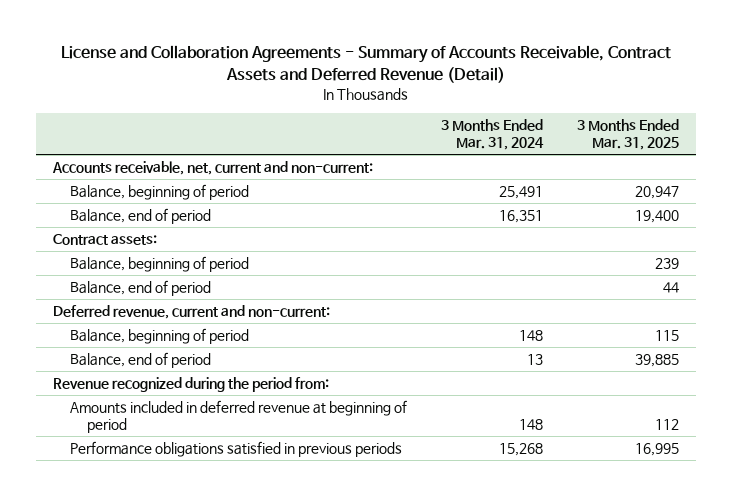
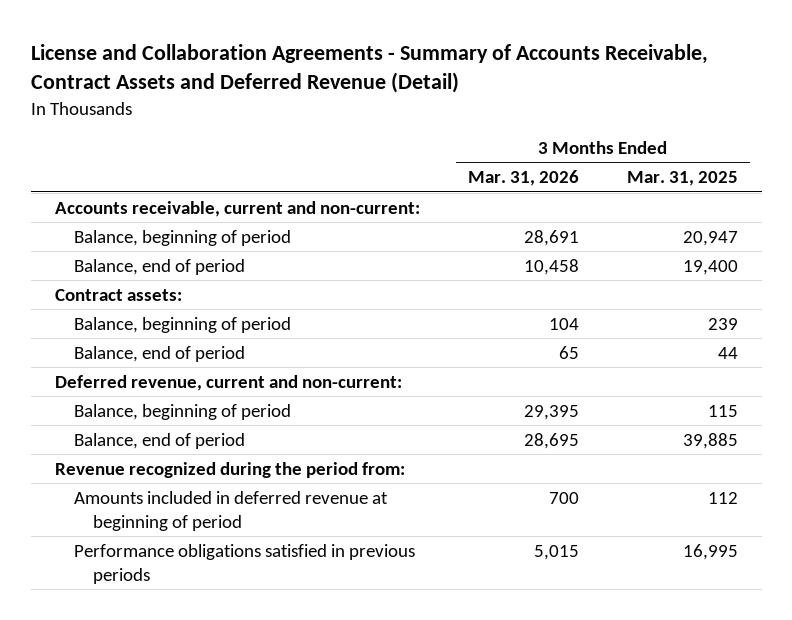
- | 3 Months Ended Mar. 31, 2024 | 3 Months Ended Mar. 31, 2025
+ | 3 Months Ended Mar. 31, 2026 | 3 Months Ended Mar. 31, 2025
- Accounts receivable, net, current and non-current:
+ Accounts receivable, current and non-current:

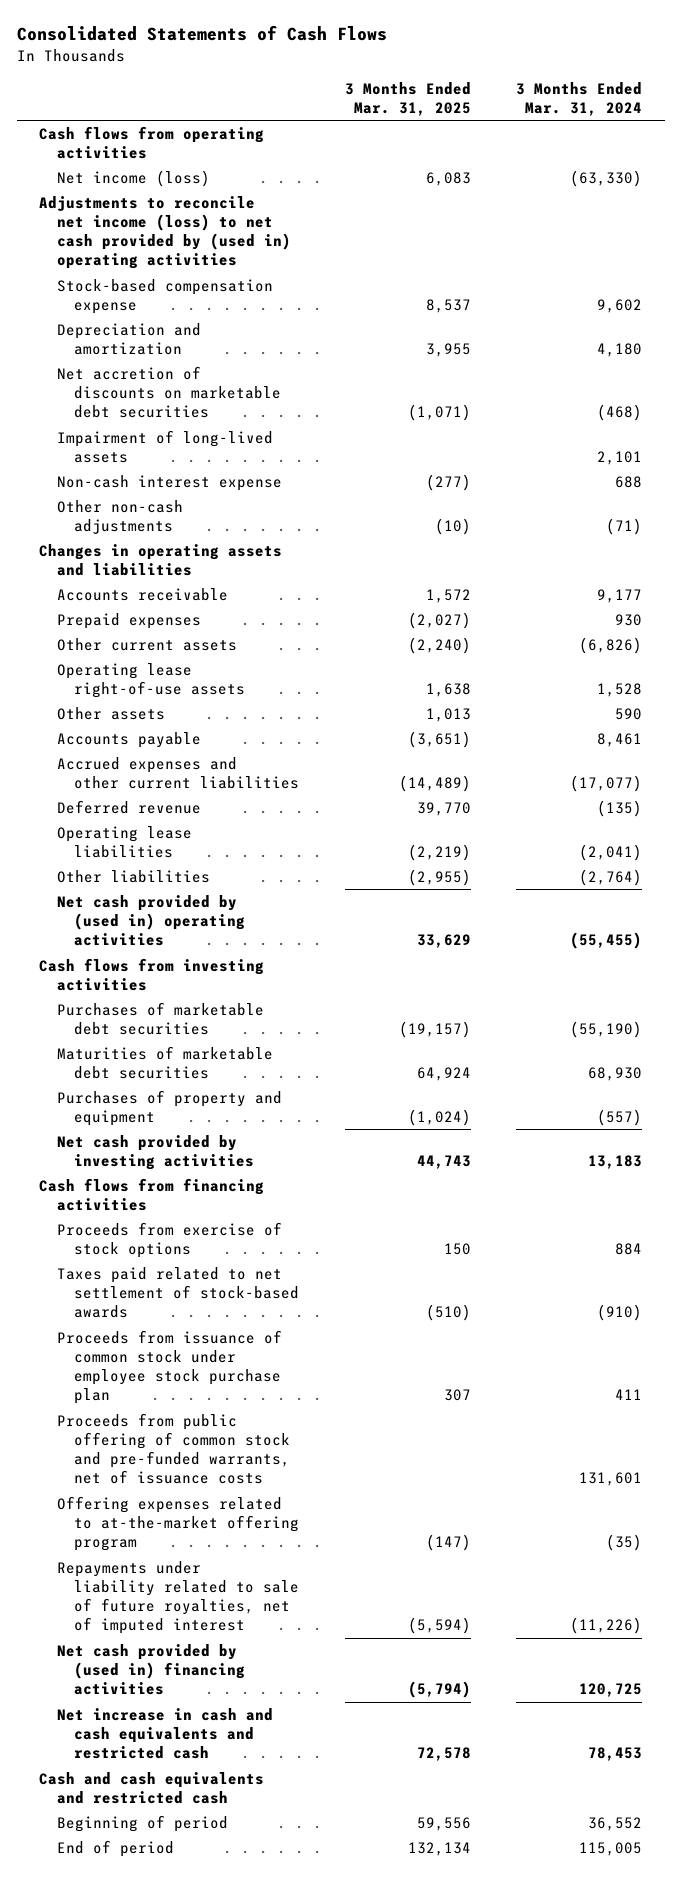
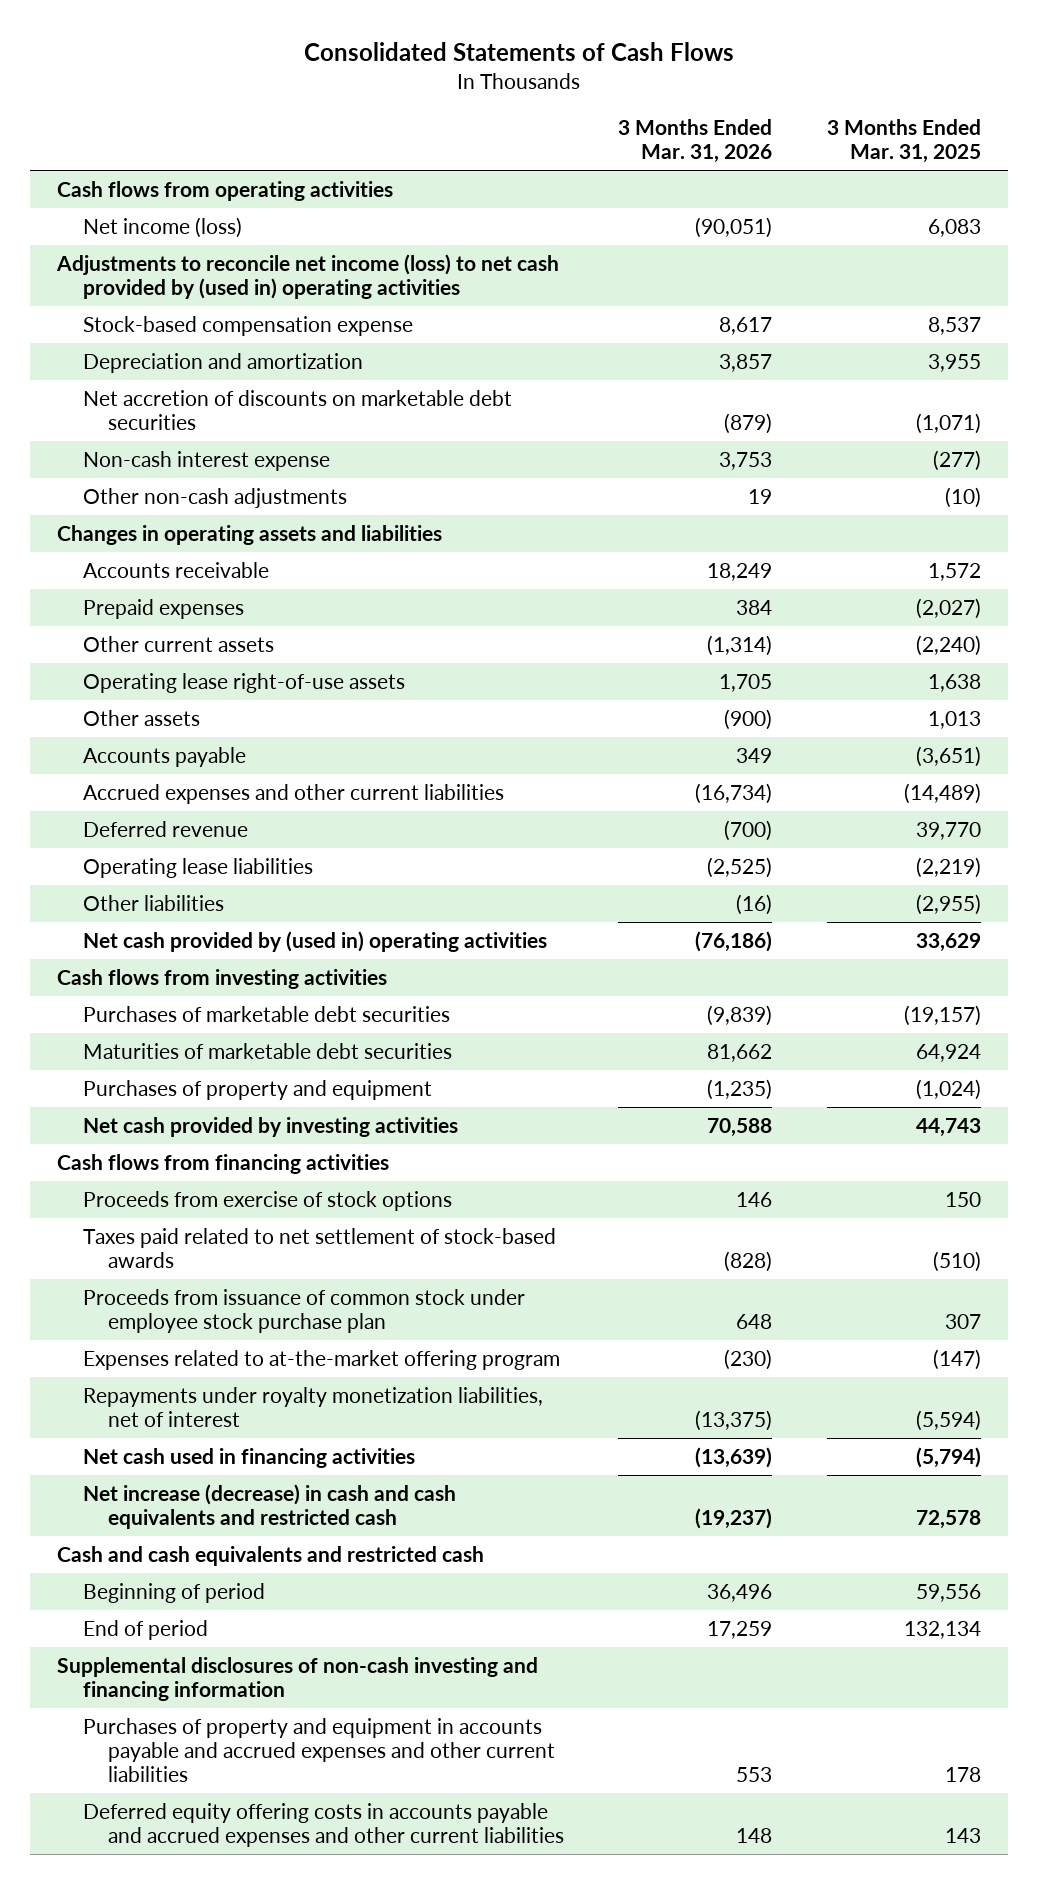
- | 3 Months Ended Mar. 31, 2025 | 3 Months Ended Mar. 31, 2024
+ | 3 Months Ended Mar. 31, 2026 | 3 Months Ended Mar. 31, 2025
- Impairment of long-lived assets | | 2,101
- Proceeds from public offering of common stock and pre-funded warrants, net of issuance costs | | 131,601
- Offering expenses related to at-the-market offering program | (147) | (35)
- Repayments under liability related to sale of future royalties, net of imputed interest | (5,594) | (11,226)
- Net cash provided by (used in) financing activities | (5,794) | 120,725
- Net increase in cash and cash equivalents and restricted cash | 72,578 | 78,453
+ Expenses related to at-the-market offering program | (230) | (147)
+ Repayments under royalty monetization liabilities, net of interest | (13,375) | (5,594)
+ Net cash used in financing activities | (13,639) | (5,794)
+ Net increase (decrease) in cash and cash equivalents and restricted cash | (19,237) | 72,578
+ Supplemental disclosures of non-cash investing and financing information
+ Purchases of property and equipment in accounts payable and accrued expenses and other current liabilities | 553 | 178
+ Deferred equity offering costs in accounts payable and accrued expenses and other current liabilities | 148 | 143

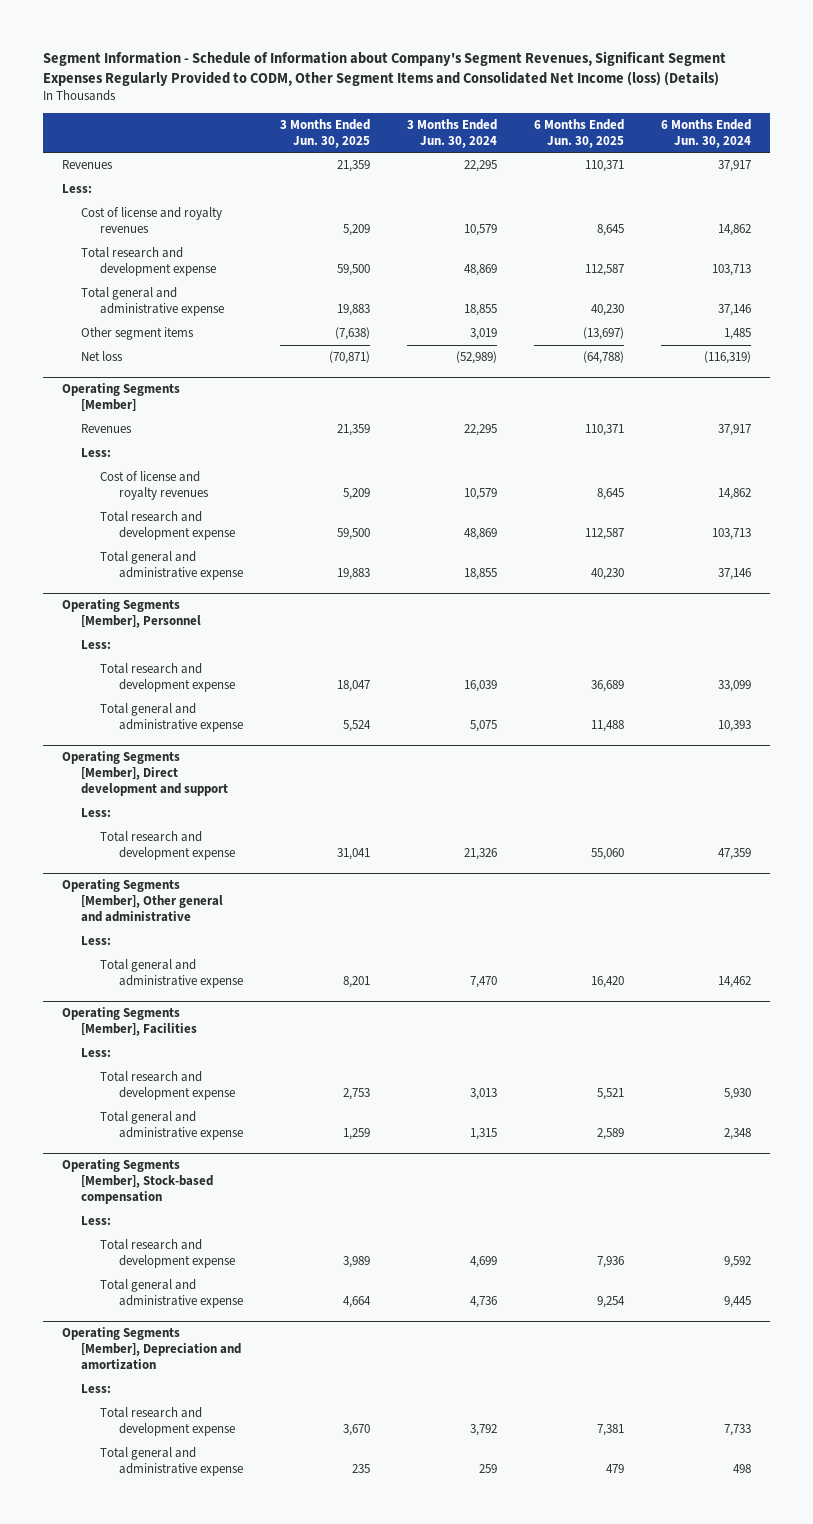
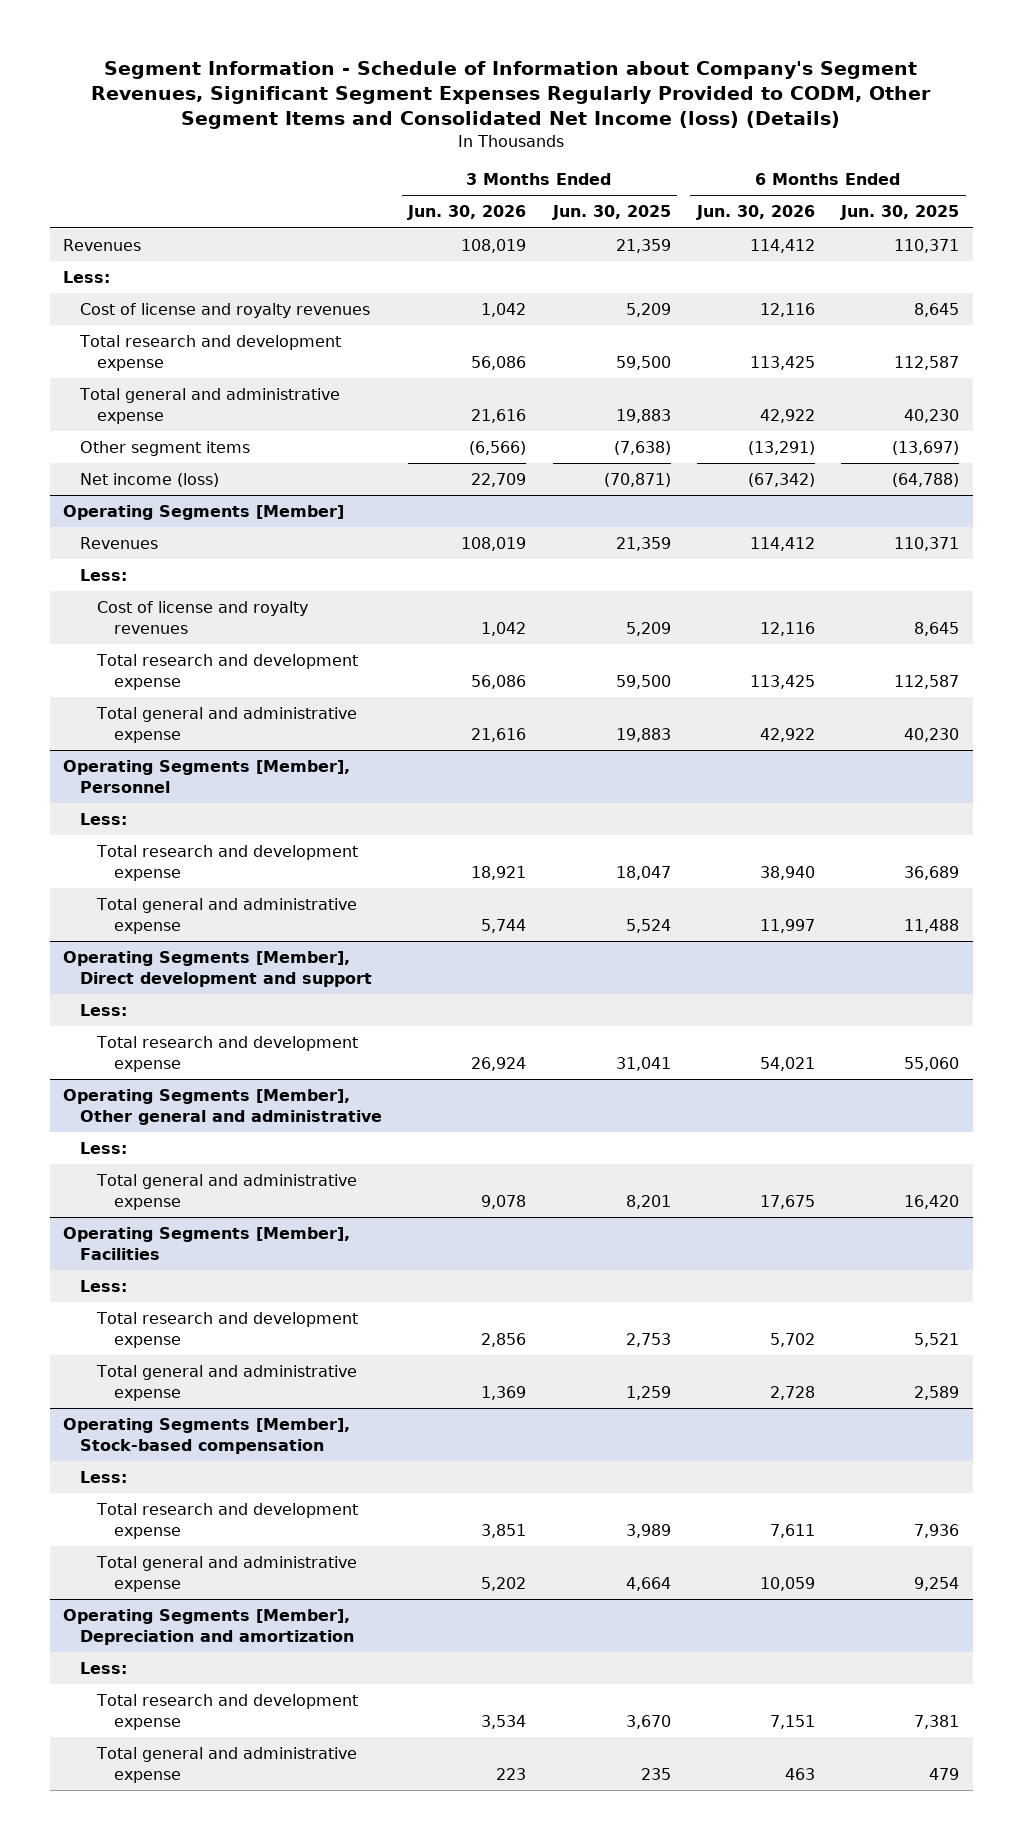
- | 3 Months Ended Jun. 30, 2025 | 3 Months Ended Jun. 30, 2024 | 6 Months Ended Jun. 30, 2025 | 6 Months Ended Jun. 30, 2024
+ | 3 Months Ended Jun. 30, 2026 | 3 Months Ended Jun. 30, 2025 | 6 Months Ended Jun. 30, 2026 | 6 Months Ended Jun. 30, 2025
- Net loss | (70,871) | (52,989) | (64,788) | (116,319)
+ Net income (loss) | 22,709 | (70,871) | (67,342) | (64,788)

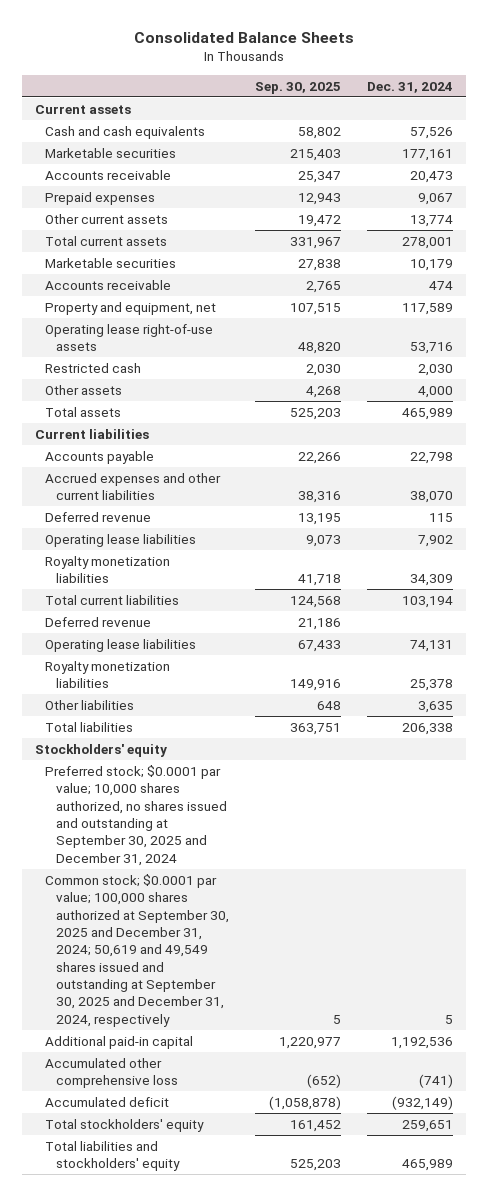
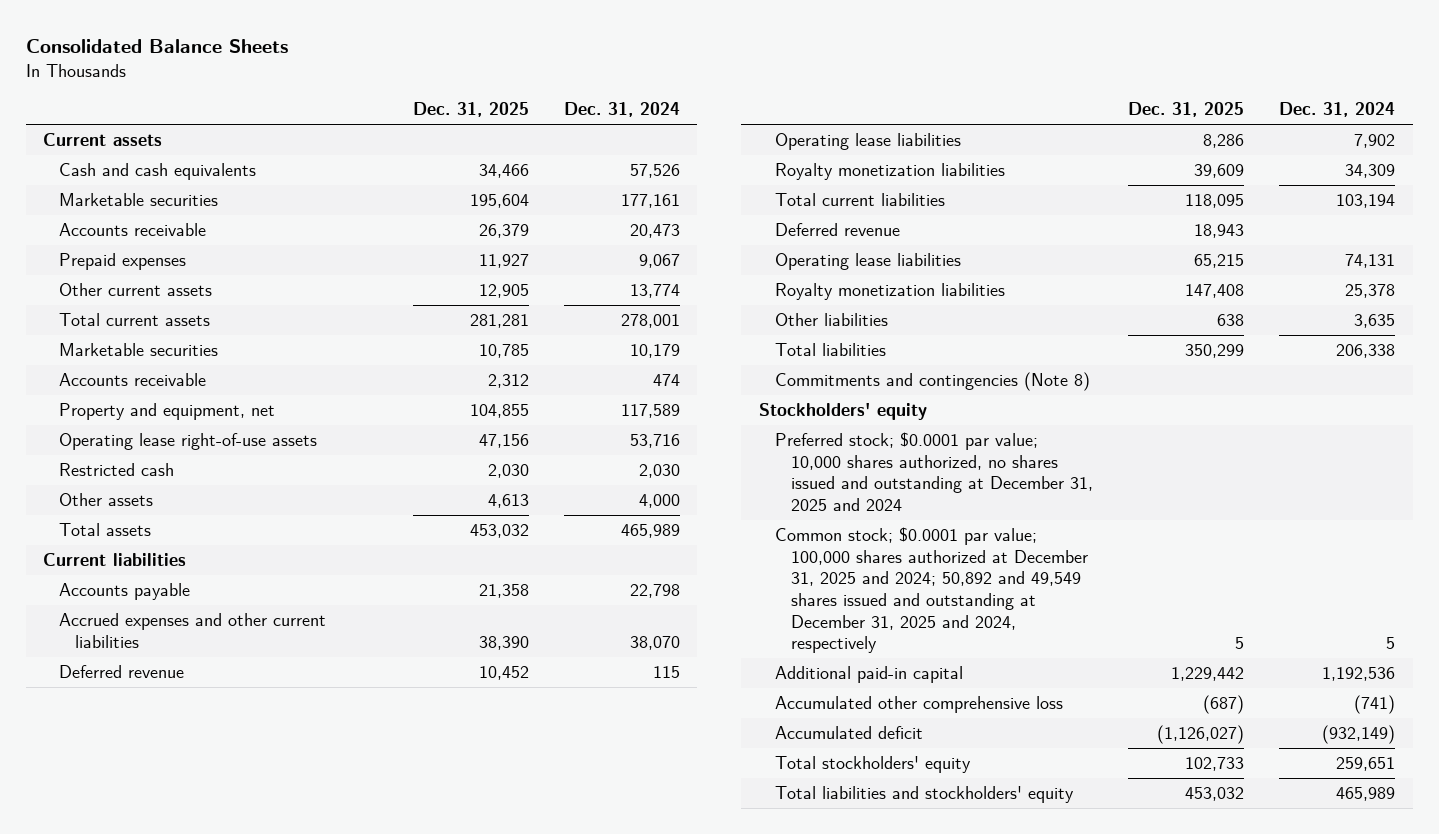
- | Sep. 30, 2025 | Dec. 31, 2024
+ | Dec. 31, 2025 | Dec. 31, 2024
+ Commitments and contingencies (Note 8)
- Preferred stock; $0.0001 par value; 10,000 shares authorized, no shares issued and outstanding at September 30, 2025 and December 31, 2024
- Common stock; $0.0001 par value; 100,000 shares authorized at September 30, 2025 and December 31, 2024; 50,619 and 49,549 shares issued and outstanding at September 30, 2025 and December 31, 2024, respectively | 5 | 5
+ Preferred stock; $0.0001 par value; 10,000 shares authorized, no shares issued and outstanding at December 31, 2025 and 2024
+ Common stock; $0.0001 par value; 100,000 shares authorized at December 31, 2025 and 2024; 50,892 and 49,549 shares issued and outstanding at December 31, 2025 and 2024, respectively | 5 | 5

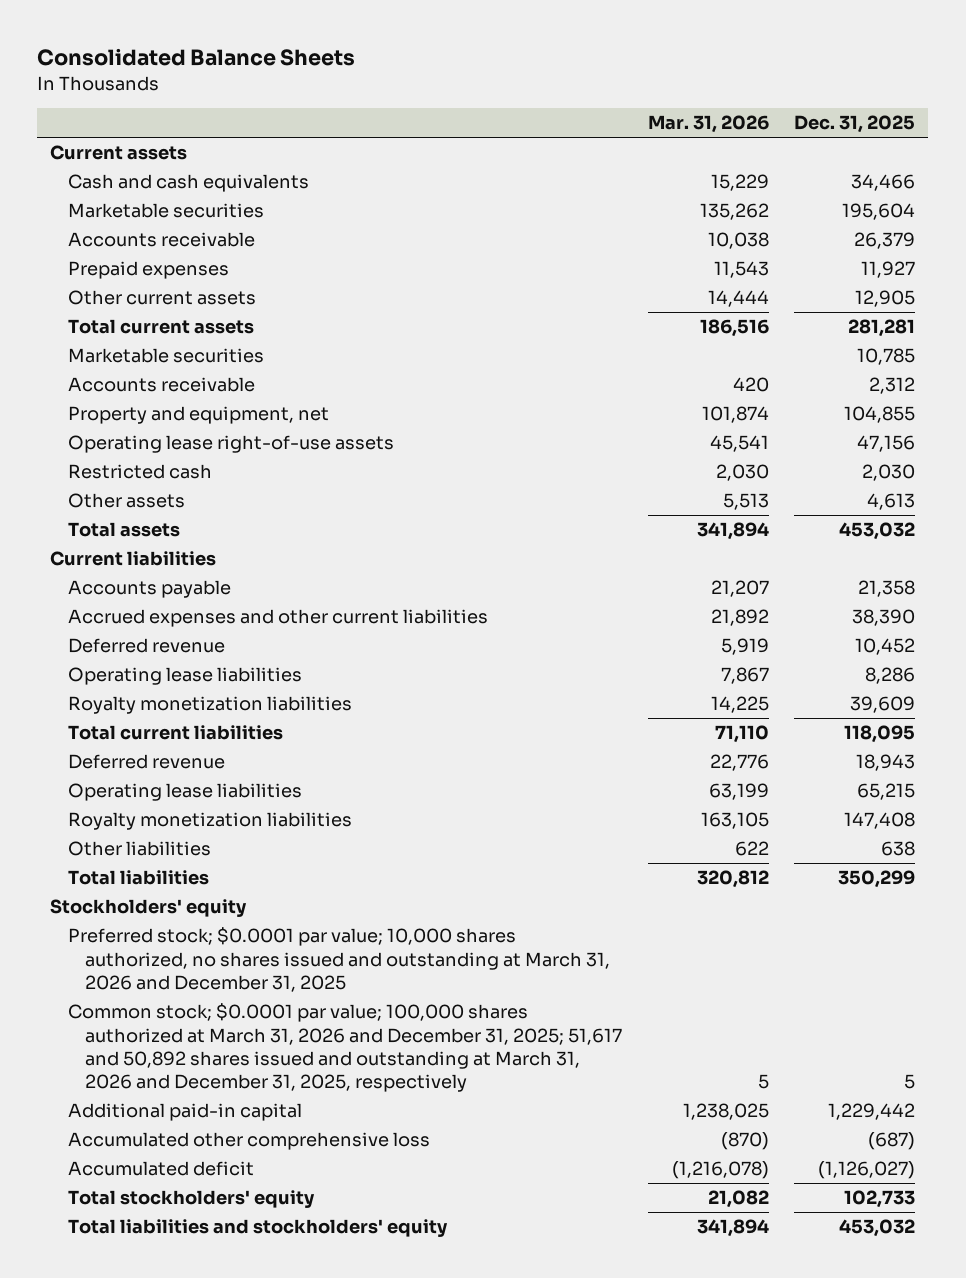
- | Dec. 31, 2025 | Dec. 31, 2024
+ | Mar. 31, 2026 | Dec. 31, 2025
- Commitments and contingencies (Note 8)
- Preferred stock; $0.0001 par value; 10,000 shares authorized, no shares issued and outstanding at December 31, 2025 and 2024
- Common stock; $0.0001 par value; 100,000 shares authorized at December 31, 2025 and 2024; 50,892 and 49,549 shares issued and outstanding at December 31, 2025 and 2024, respectively | 5 | 5
+ Preferred stock; $0.0001 par value; 10,000 shares authorized, no shares issued and outstanding at March 31, 2026 and December 31, 2025
+ Common stock; $0.0001 par value; 100,000 shares authorized at March 31, 2026 and December 31, 2025; 51,617 and 50,892 shares issued and outstanding at March 31, 2026 and December 31, 2025, respectively | 5 | 5

